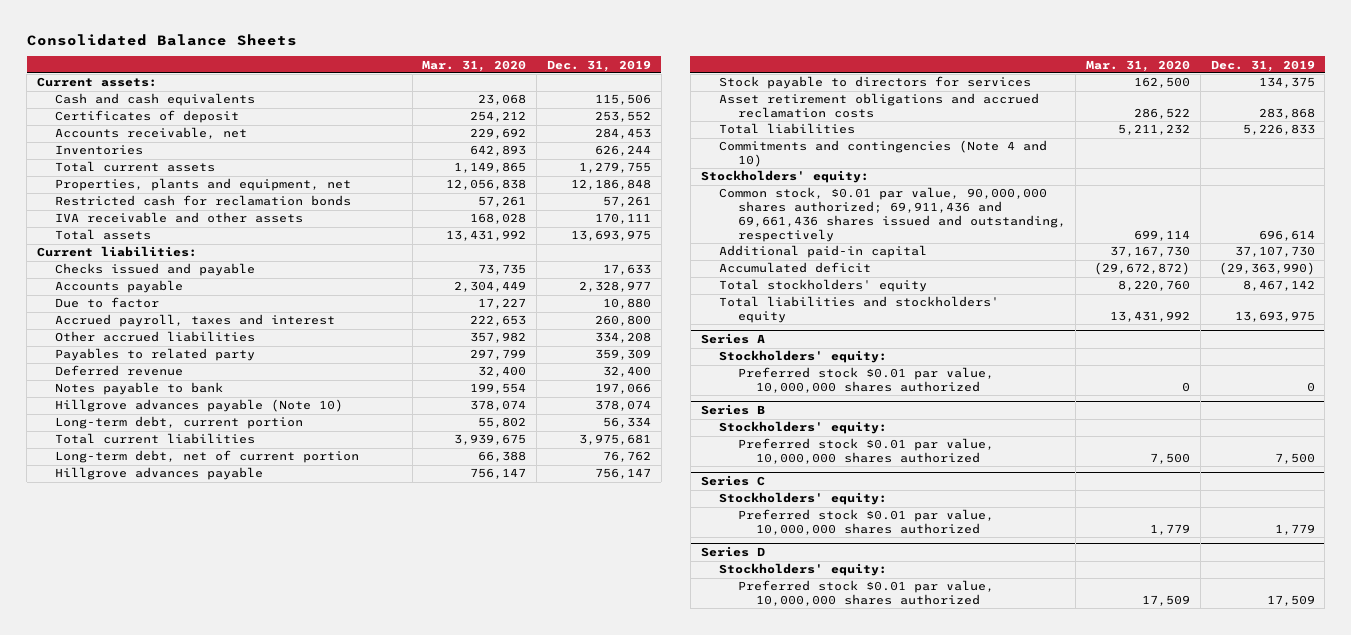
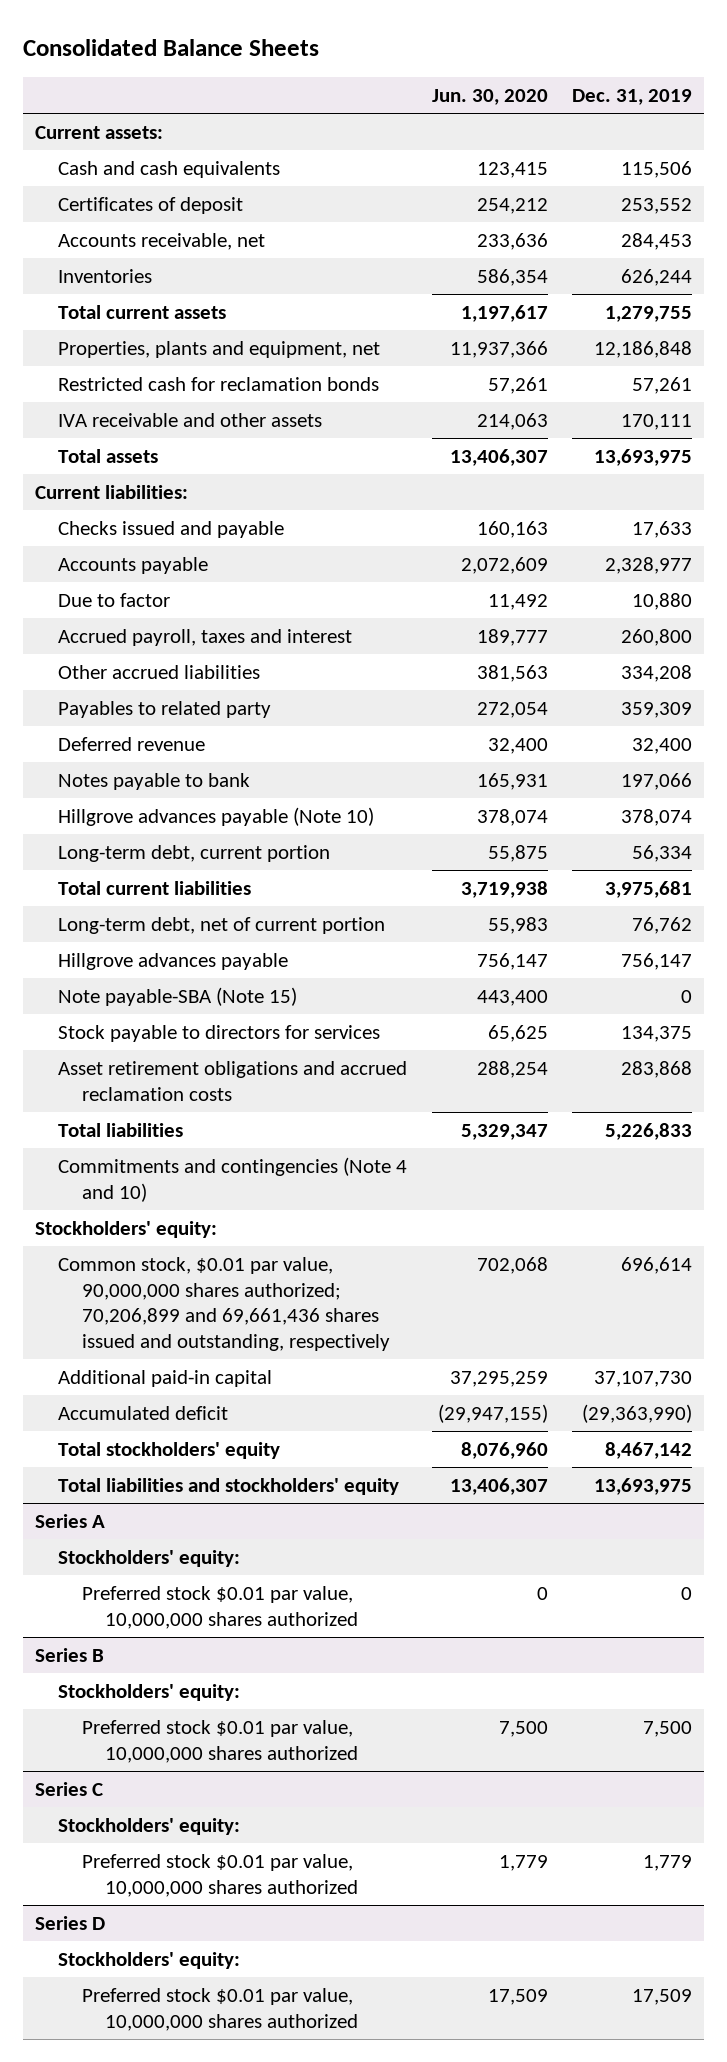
- | Mar. 31, 2020 | Dec. 31, 2019
+ | Jun. 30, 2020 | Dec. 31, 2019
+ Note payable-SBA (Note 15) | 443,400 | 0
- Common stock, $0.01 par value, 90,000,000 shares authorized; 69,911,436 and 69,661,436 shares issued and outstanding, respectively | 699,114 | 696,614
+ Common stock, $0.01 par value, 90,000,000 shares authorized; 70,206,899 and 69,661,436 shares issued and outstanding, respectively | 702,068 | 696,614

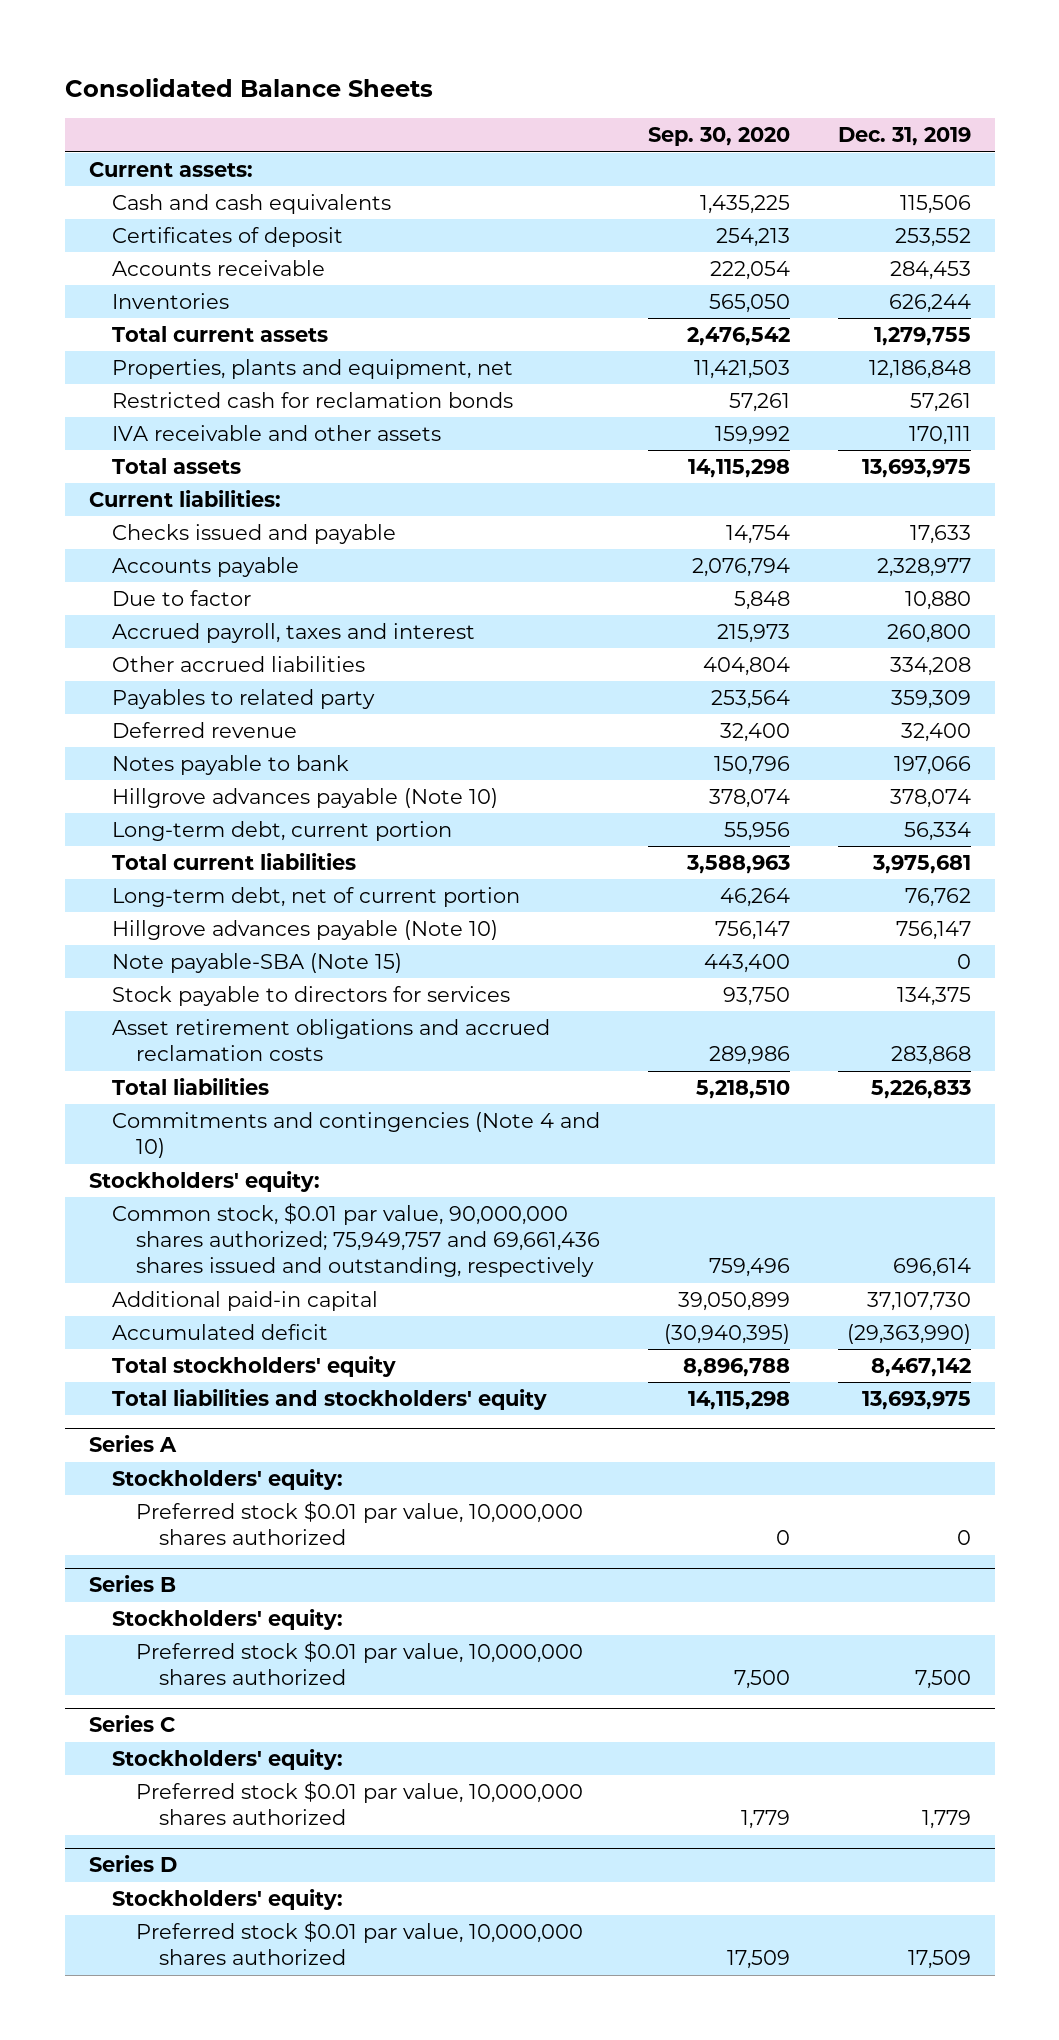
- | Jun. 30, 2020 | Dec. 31, 2019
+ | Sep. 30, 2020 | Dec. 31, 2019
- Accounts receivable, net | 233,636 | 284,453
+ Accounts receivable | 222,054 | 284,453
- Hillgrove advances payable | 756,147 | 756,147
+ Hillgrove advances payable (Note 10) | 756,147 | 756,147
- Common stock, $0.01 par value, 90,000,000 shares authorized; 70,206,899 and 69,661,436 shares issued and outstanding, respectively | 702,068 | 696,614
+ Common stock, $0.01 par value, 90,000,000 shares authorized; 75,949,757 and 69,661,436 shares issued and outstanding, respectively | 759,496 | 696,614

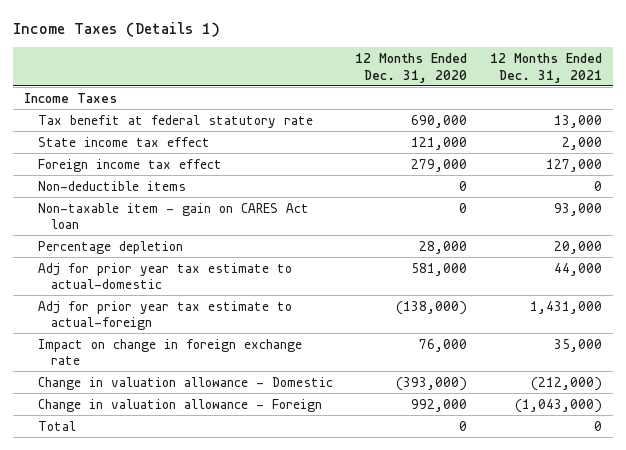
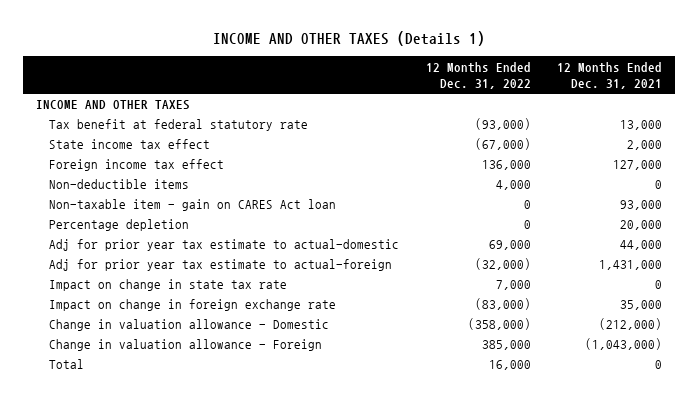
- Income Taxes (Details 1)
+ INCOME AND OTHER TAXES (Details 1)
- | 12 Months Ended Dec. 31, 2020 | 12 Months Ended Dec. 31, 2021
+ | 12 Months Ended Dec. 31, 2022 | 12 Months Ended Dec. 31, 2021
- Income Taxes
+ INCOME AND OTHER TAXES
+ Impact on change in state tax rate | 7,000 | 0

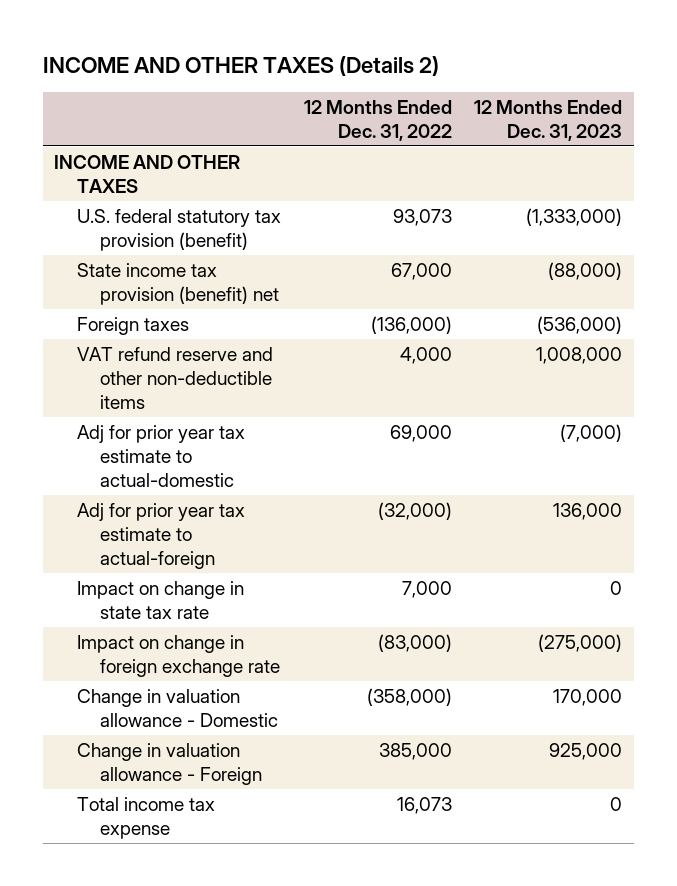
- INCOME AND OTHER TAXES (Details 1)
+ INCOME AND OTHER TAXES (Details 2)
- | 12 Months Ended Dec. 31, 2022 | 12 Months Ended Dec. 31, 2021
+ | 12 Months Ended Dec. 31, 2022 | 12 Months Ended Dec. 31, 2023
- Tax benefit at federal statutory rate | (93,000) | 13,000
- State income tax effect | (67,000) | 2,000
- Foreign income tax effect | 136,000 | 127,000
- Non-deductible items | 4,000 | 0
- Non-taxable item - gain on CARES Act loan | 0 | 93,000
- Percentage depletion | 0 | 20,000
+ U.S. federal statutory tax provision (benefit) | 93,073 | (1,333,000)
+ State income tax provision (benefit) net | 67,000 | (88,000)
+ Foreign taxes | (136,000) | (536,000)
+ VAT refund reserve and other non-deductible items | 4,000 | 1,008,000
- Total | 16,000 | 0
+ Total income tax expense | 16,073 | 0

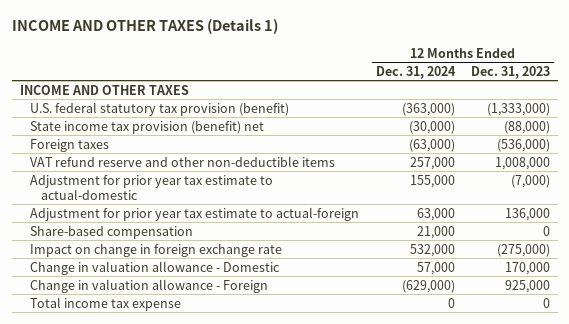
- INCOME AND OTHER TAXES (Details 2)
+ INCOME AND OTHER TAXES (Details 1)
- | 12 Months Ended Dec. 31, 2022 | 12 Months Ended Dec. 31, 2023
+ | 12 Months Ended Dec. 31, 2024 | 12 Months Ended Dec. 31, 2023
- Adj for prior year tax estimate to actual-domestic | 69,000 | (7,000)
- Adj for prior year tax estimate to actual-foreign | (32,000) | 136,000
- Impact on change in state tax rate | 7,000 | 0
+ Adjustment for prior year tax estimate to actual-domestic | 155,000 | (7,000)
+ Adjustment for prior year tax estimate to actual-foreign | 63,000 | 136,000
+ Share-based compensation | 21,000 | 0

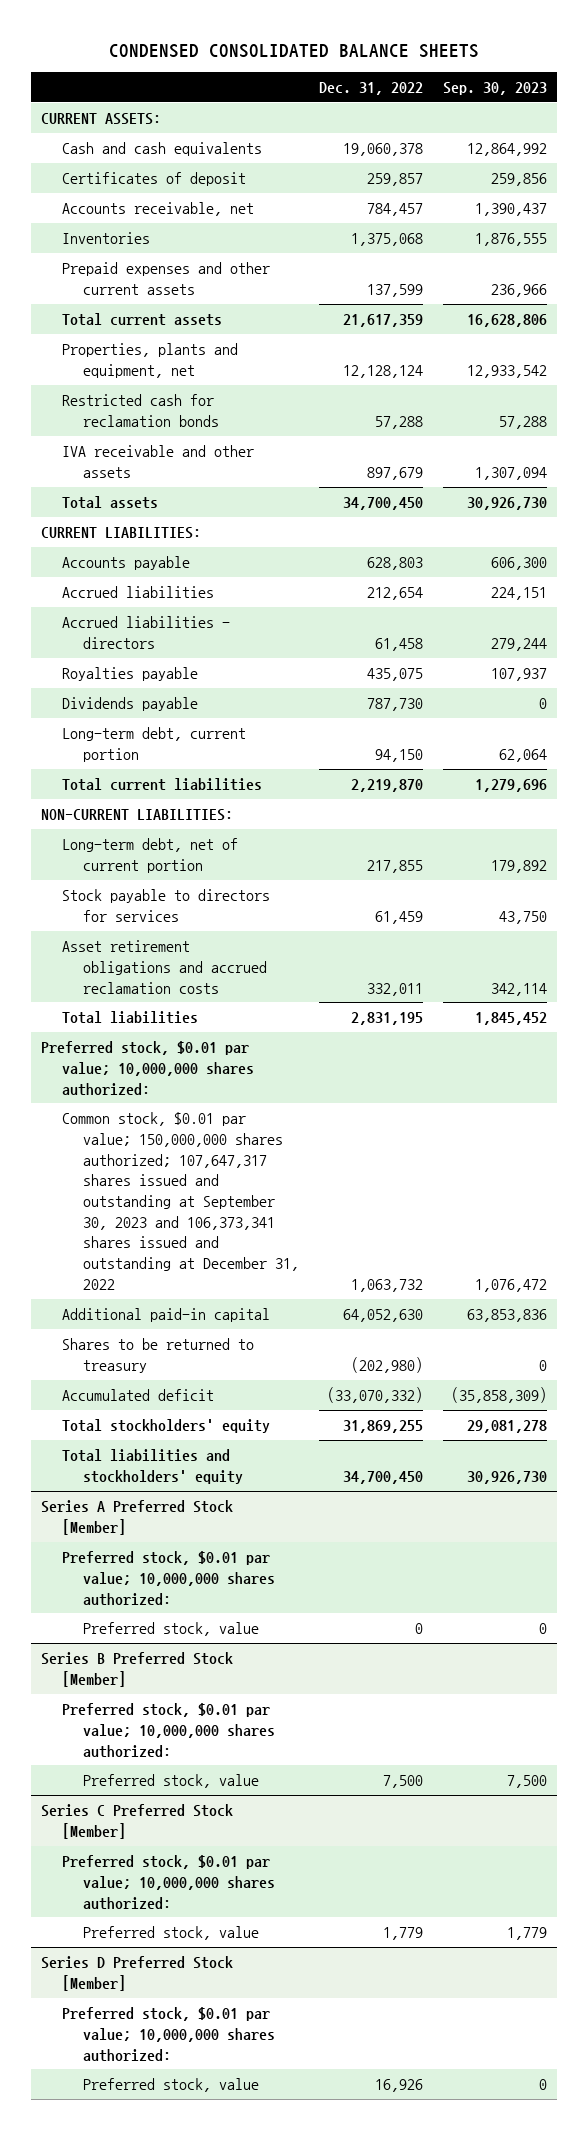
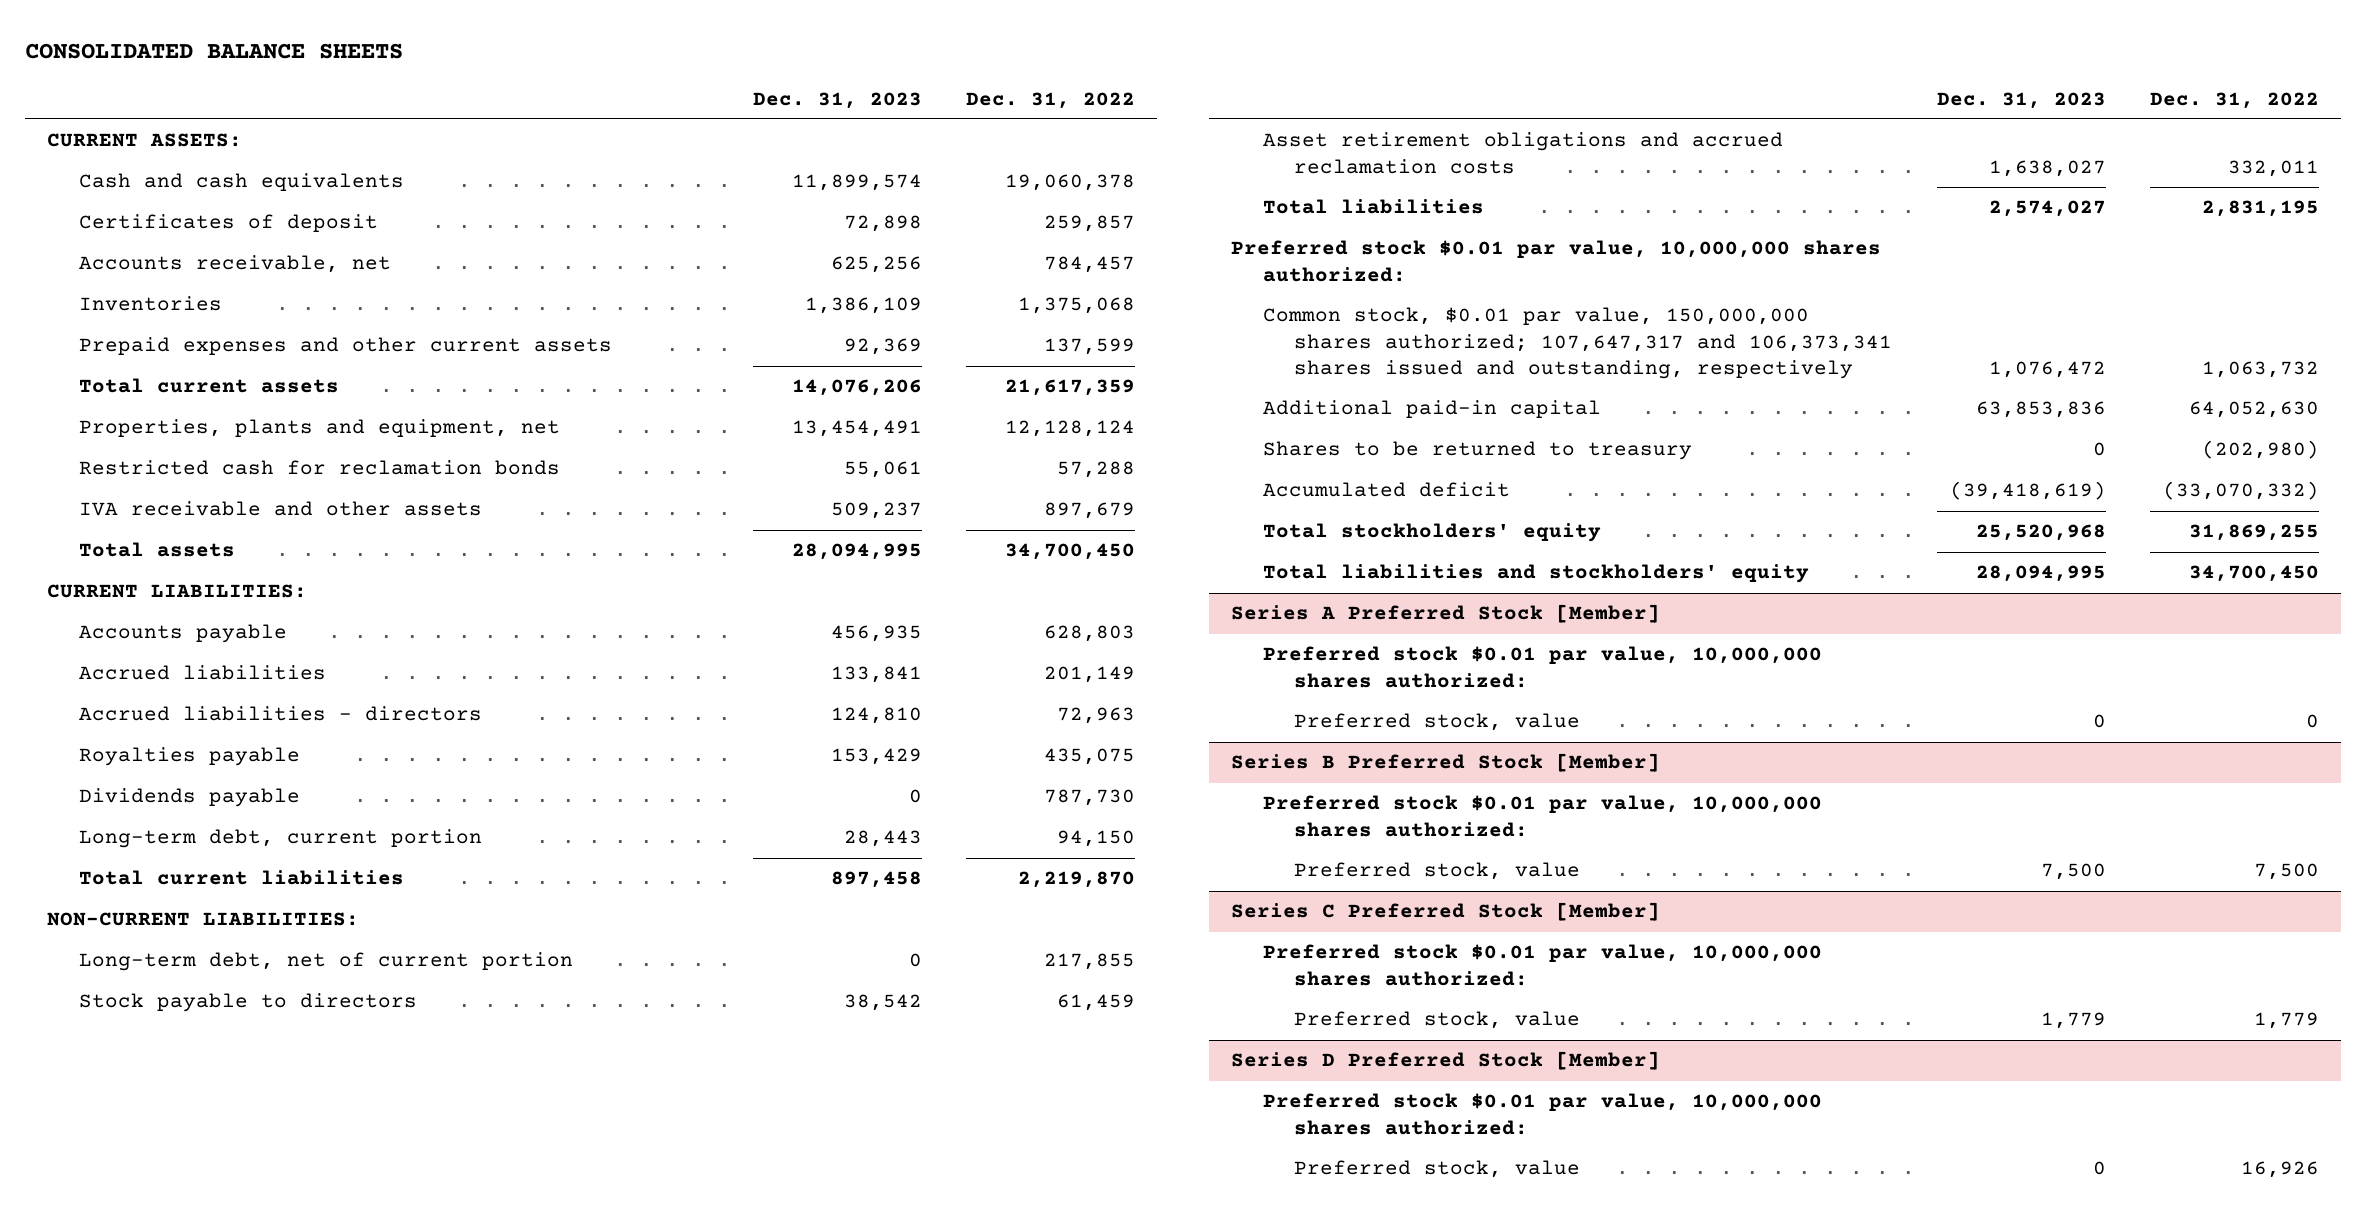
- CONDENSED CONSOLIDATED BALANCE SHEETS
+ CONSOLIDATED BALANCE SHEETS
- | Dec. 31, 2022 | Sep. 30, 2023
+ | Dec. 31, 2023 | Dec. 31, 2022
- Accrued liabilities | 212,654 | 224,151
- Accrued liabilities - directors | 61,458 | 279,244
+ Accrued liabilities | 133,841 | 201,149
+ Accrued liabilities - directors | 124,810 | 72,963
- Stock payable to directors for services | 61,459 | 43,750
+ Stock payable to directors | 38,542 | 61,459
- Preferred stock, $0.01 par value; 10,000,000 shares authorized:
- Common stock, $0.01 par value; 150,000,000 shares authorized; 107,647,317 shares issued and outstanding at September 30, 2023 and 106,373,341 shares issued and outstanding at December 31, 2022 | 1,063,732 | 1,076,472
+ Preferred stock $0.01 par value, 10,000,000 shares authorized:
+ Common stock, $0.01 par value, 150,000,000 shares authorized; 107,647,317 and 106,373,341 shares issued and outstanding, respectively | 1,076,472 | 1,063,732
@ Series A Preferred Stock [Member]
- Preferred stock, $0.01 par value; 10,000,000 shares authorized:
+ Preferred stock $0.01 par value, 10,000,000 shares authorized:
@ Series B Preferred Stock [Member]
- Preferred stock, $0.01 par value; 10,000,000 shares authorized:
+ Preferred stock $0.01 par value, 10,000,000 shares authorized:
@ Series C Preferred Stock [Member]
- Preferred stock, $0.01 par value; 10,000,000 shares authorized:
+ Preferred stock $0.01 par value, 10,000,000 shares authorized:
@ Series D Preferred Stock [Member]
- Preferred stock, $0.01 par value; 10,000,000 shares authorized:
+ Preferred stock $0.01 par value, 10,000,000 shares authorized:

